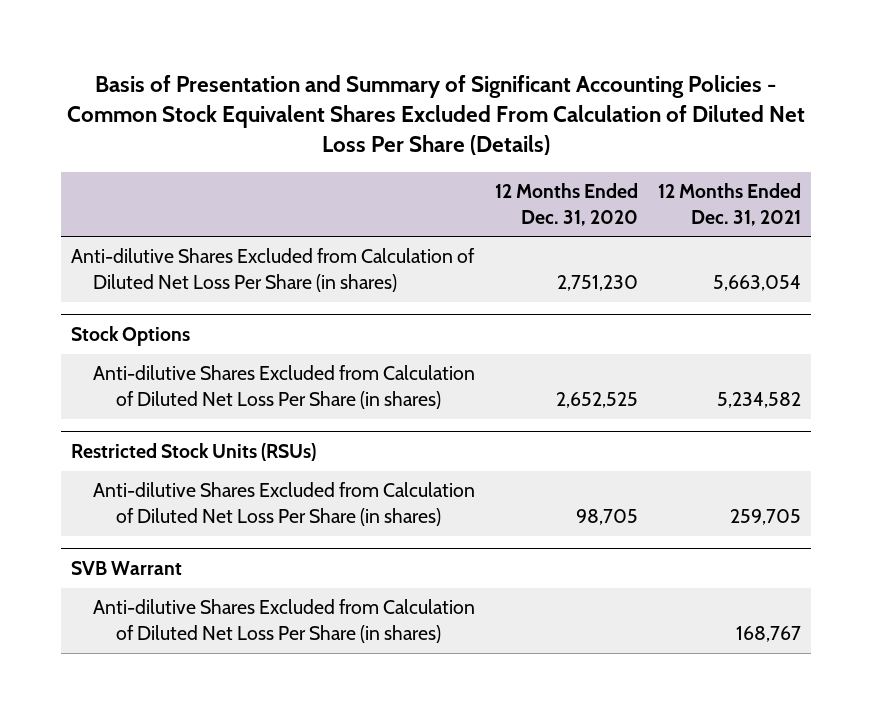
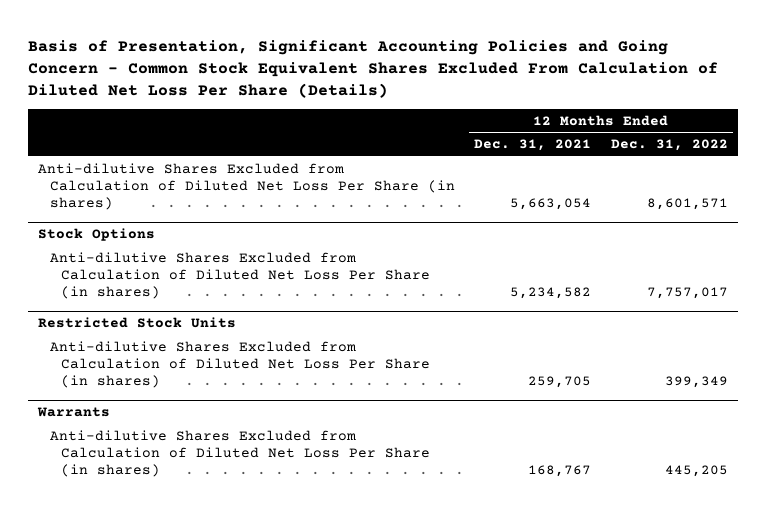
- Basis of Presentation and Summary of Significant Accounting Policies - Common Stock Equivalent Shares Excluded From Calculation of Diluted Net Loss Per Share (Details)
+ Basis of Presentation, Significant Accounting Policies and Going Concern - Common Stock Equivalent Shares Excluded From Calculation of Diluted Net Loss Per Share (Details)
- | 12 Months Ended Dec. 31, 2020 | 12 Months Ended Dec. 31, 2021
+ | 12 Months Ended Dec. 31, 2021 | 12 Months Ended Dec. 31, 2022
- Restricted Stock Units (RSUs)
+ Restricted Stock Units
- SVB Warrant
+ Warrants

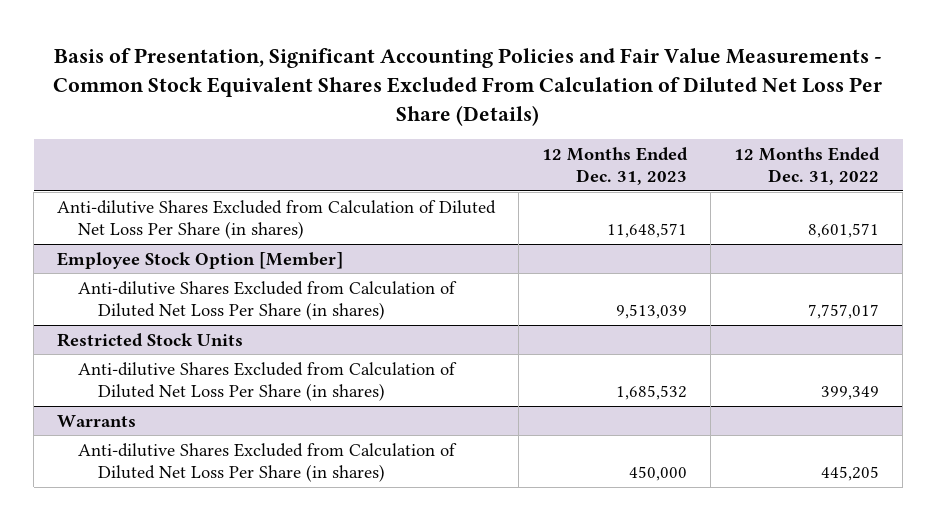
- Basis of Presentation, Significant Accounting Policies and Going Concern - Common Stock Equivalent Shares Excluded From Calculation of Diluted Net Loss Per Share (Details)
+ Basis of Presentation, Significant Accounting Policies and Fair Value Measurements - Common Stock Equivalent Shares Excluded From Calculation of Diluted Net Loss Per Share (Details)
- | 12 Months Ended Dec. 31, 2021 | 12 Months Ended Dec. 31, 2022
+ | 12 Months Ended Dec. 31, 2023 | 12 Months Ended Dec. 31, 2022
- Stock Options
+ Employee Stock Option [Member]

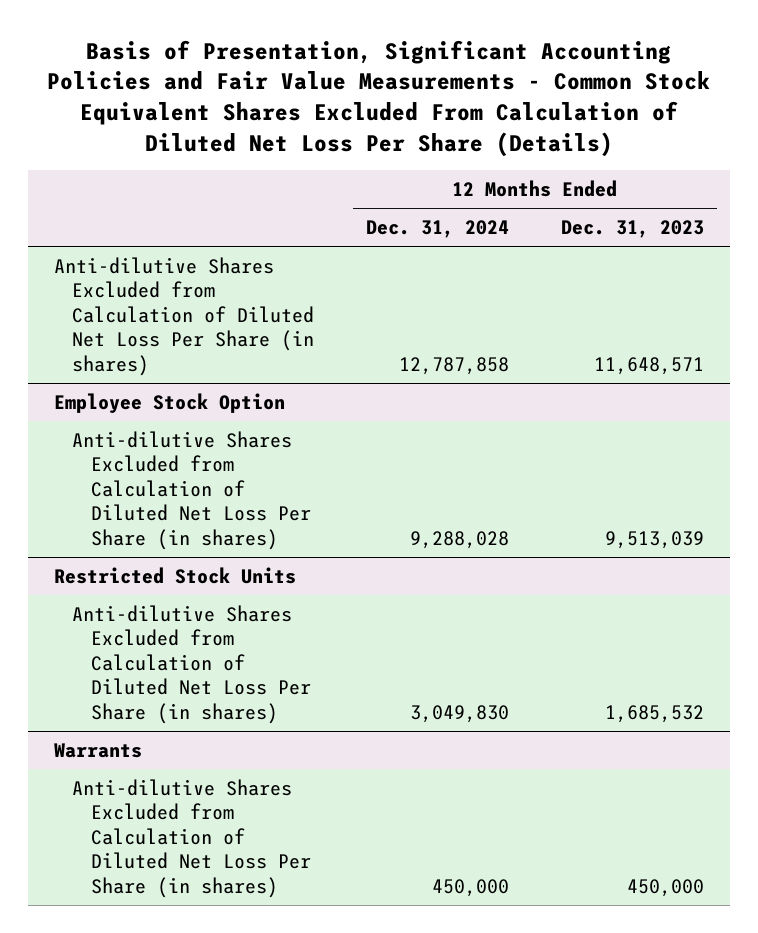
- | 12 Months Ended Dec. 31, 2023 | 12 Months Ended Dec. 31, 2022
+ | 12 Months Ended Dec. 31, 2024 | 12 Months Ended Dec. 31, 2023
- Employee Stock Option [Member]
+ Employee Stock Option

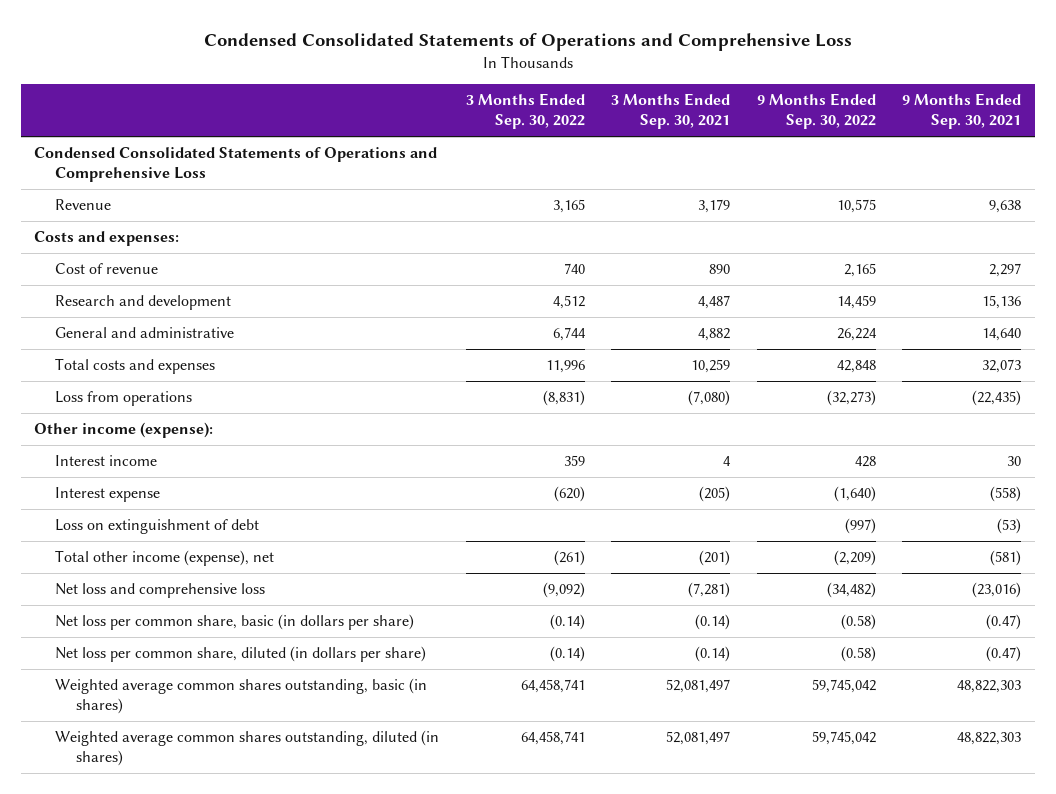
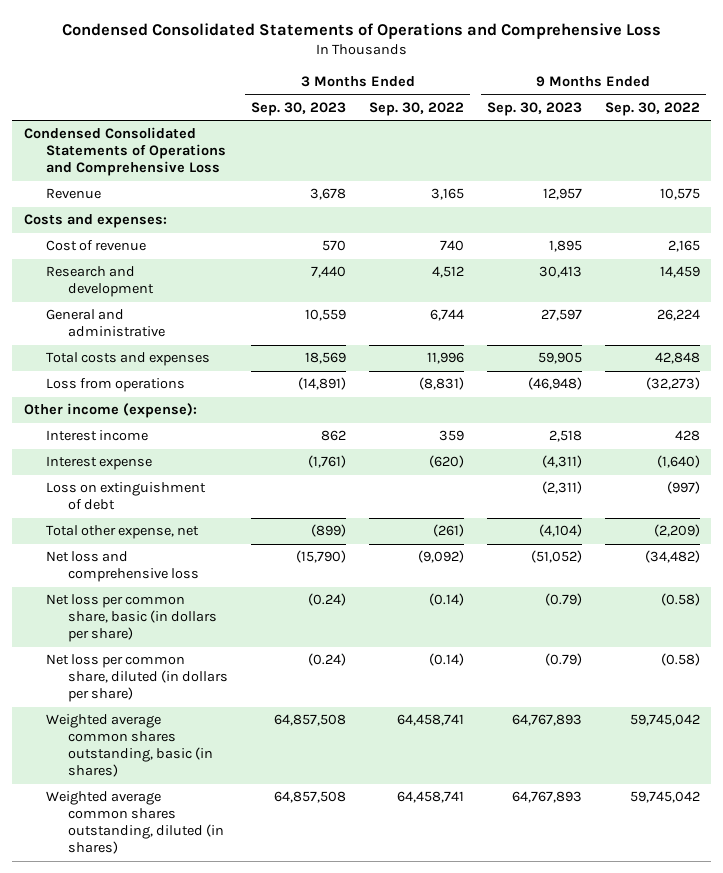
- | 3 Months Ended Sep. 30, 2022 | 3 Months Ended Sep. 30, 2021 | 9 Months Ended Sep. 30, 2022 | 9 Months Ended Sep. 30, 2021
+ | 3 Months Ended Sep. 30, 2023 | 3 Months Ended Sep. 30, 2022 | 9 Months Ended Sep. 30, 2023 | 9 Months Ended Sep. 30, 2022
- Total other income (expense), net | (261) | (201) | (2,209) | (581)
+ Total other expense, net | (899) | (261) | (4,104) | (2,209)

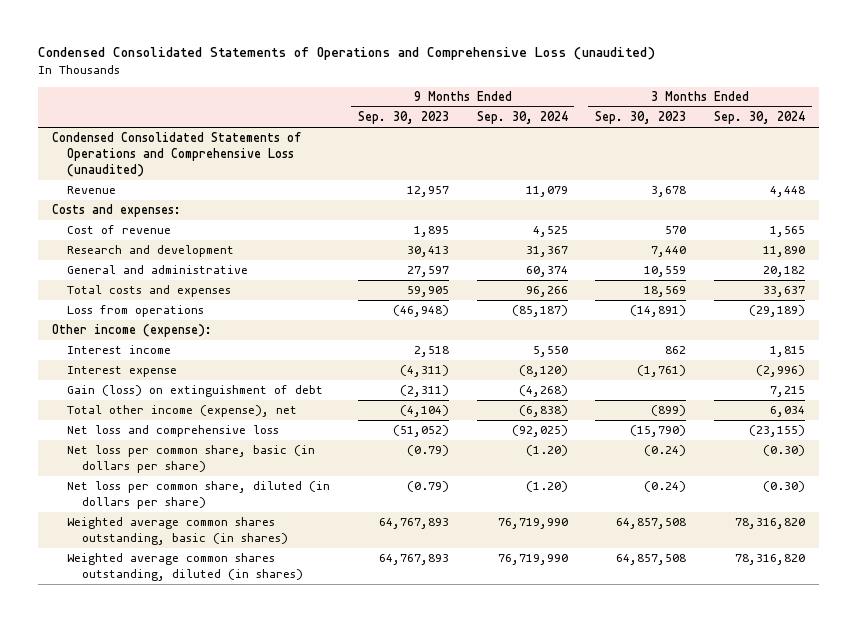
- Condensed Consolidated Statements of Operations and Comprehensive Loss
+ Condensed Consolidated Statements of Operations and Comprehensive Loss (unaudited)
- | 3 Months Ended Sep. 30, 2023 | 3 Months Ended Sep. 30, 2022 | 9 Months Ended Sep. 30, 2023 | 9 Months Ended Sep. 30, 2022
+ | 9 Months Ended Sep. 30, 2023 | 9 Months Ended Sep. 30, 2024 | 3 Months Ended Sep. 30, 2023 | 3 Months Ended Sep. 30, 2024
- Condensed Consolidated Statements of Operations and Comprehensive Loss
+ Condensed Consolidated Statements of Operations and Comprehensive Loss (unaudited)
- Loss on extinguishment of debt | | | (2,311) | (997)
- Total other expense, net | (899) | (261) | (4,104) | (2,209)
+ Gain (loss) on extinguishment of debt | (2,311) | (4,268) | | 7,215
+ Total other income (expense), net | (4,104) | (6,838) | (899) | 6,034

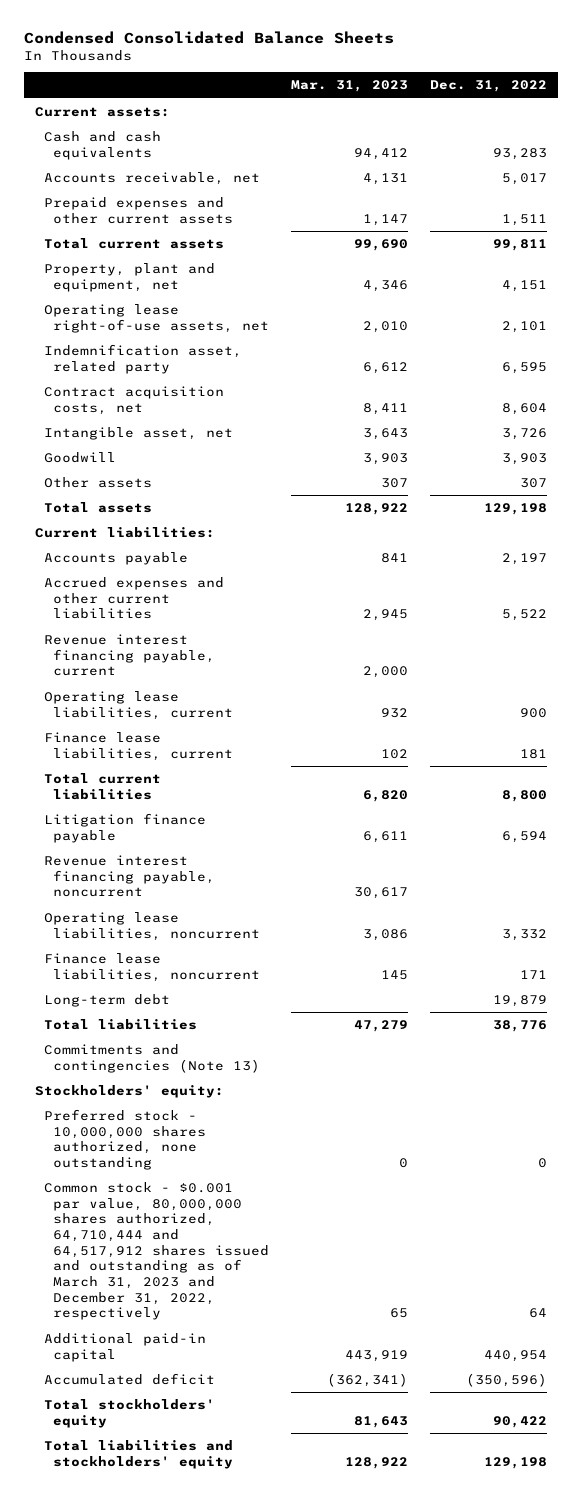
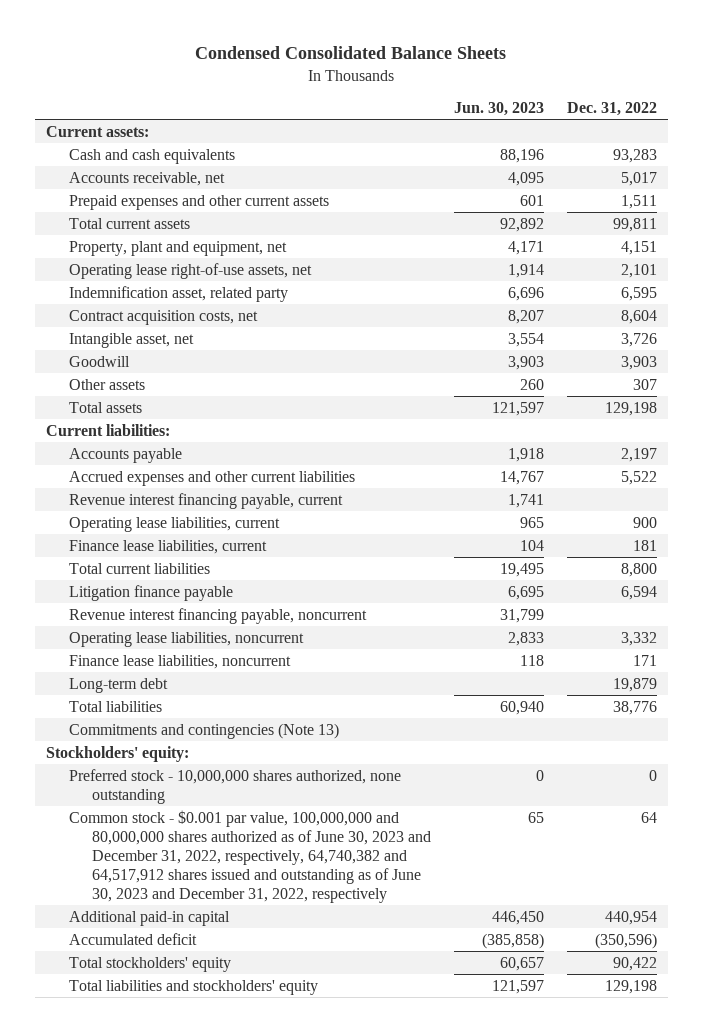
- | Mar. 31, 2023 | Dec. 31, 2022
+ | Jun. 30, 2023 | Dec. 31, 2022
- Common stock - $0.001 par value, 80,000,000 shares authorized, 64,710,444 and 64,517,912 shares issued and outstanding as of March 31, 2023 and December 31, 2022, respectively | 65 | 64
+ Common stock - $0.001 par value, 100,000,000 and 80,000,000 shares authorized as of June 30, 2023 and December 31, 2022, respectively, 64,740,382 and 64,517,912 shares issued and outstanding as of June 30, 2023 and December 31, 2022, respectively | 65 | 64

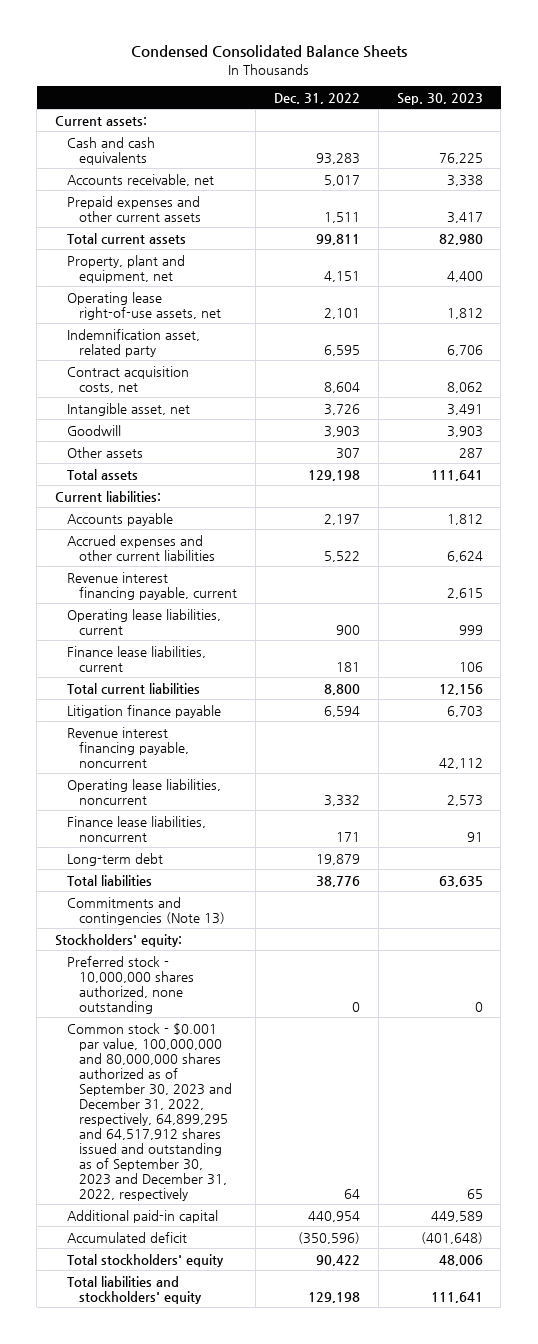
- | Jun. 30, 2023 | Dec. 31, 2022
+ | Dec. 31, 2022 | Sep. 30, 2023
- Common stock - $0.001 par value, 100,000,000 and 80,000,000 shares authorized as of June 30, 2023 and December 31, 2022, respectively, 64,740,382 and 64,517,912 shares issued and outstanding as of June 30, 2023 and December 31, 2022, respectively | 65 | 64
+ Common stock - $0.001 par value, 100,000,000 and 80,000,000 shares authorized as of September 30, 2023 and December 31, 2022, respectively, 64,899,295 and 64,517,912 shares issued and outstanding as of September 30, 2023 and December 31, 2022, respectively | 64 | 65

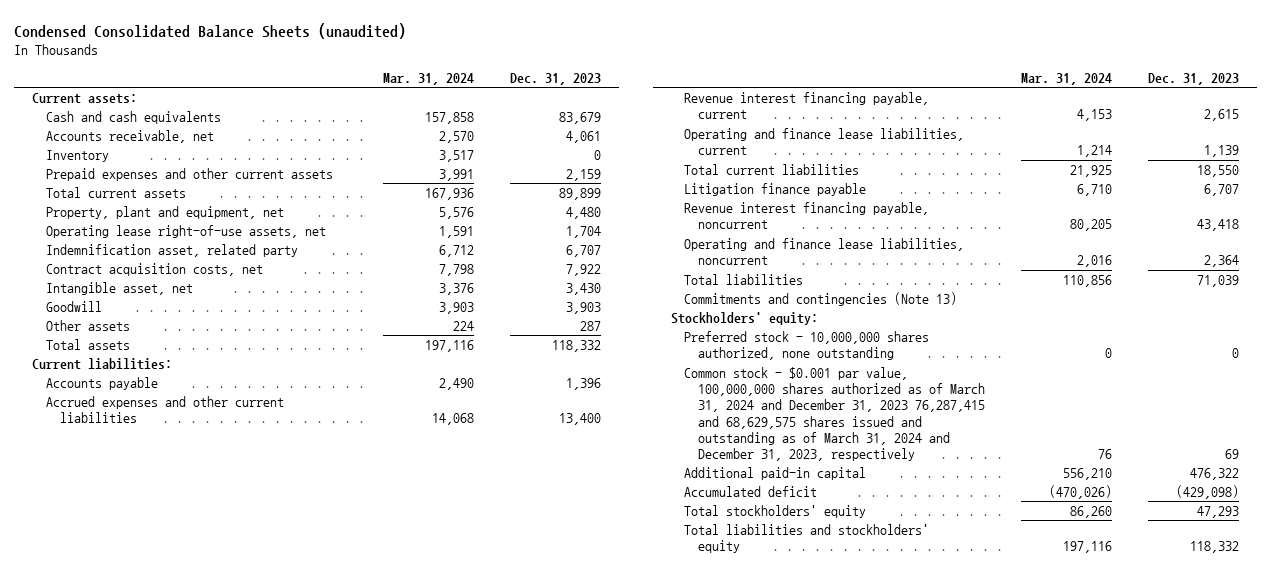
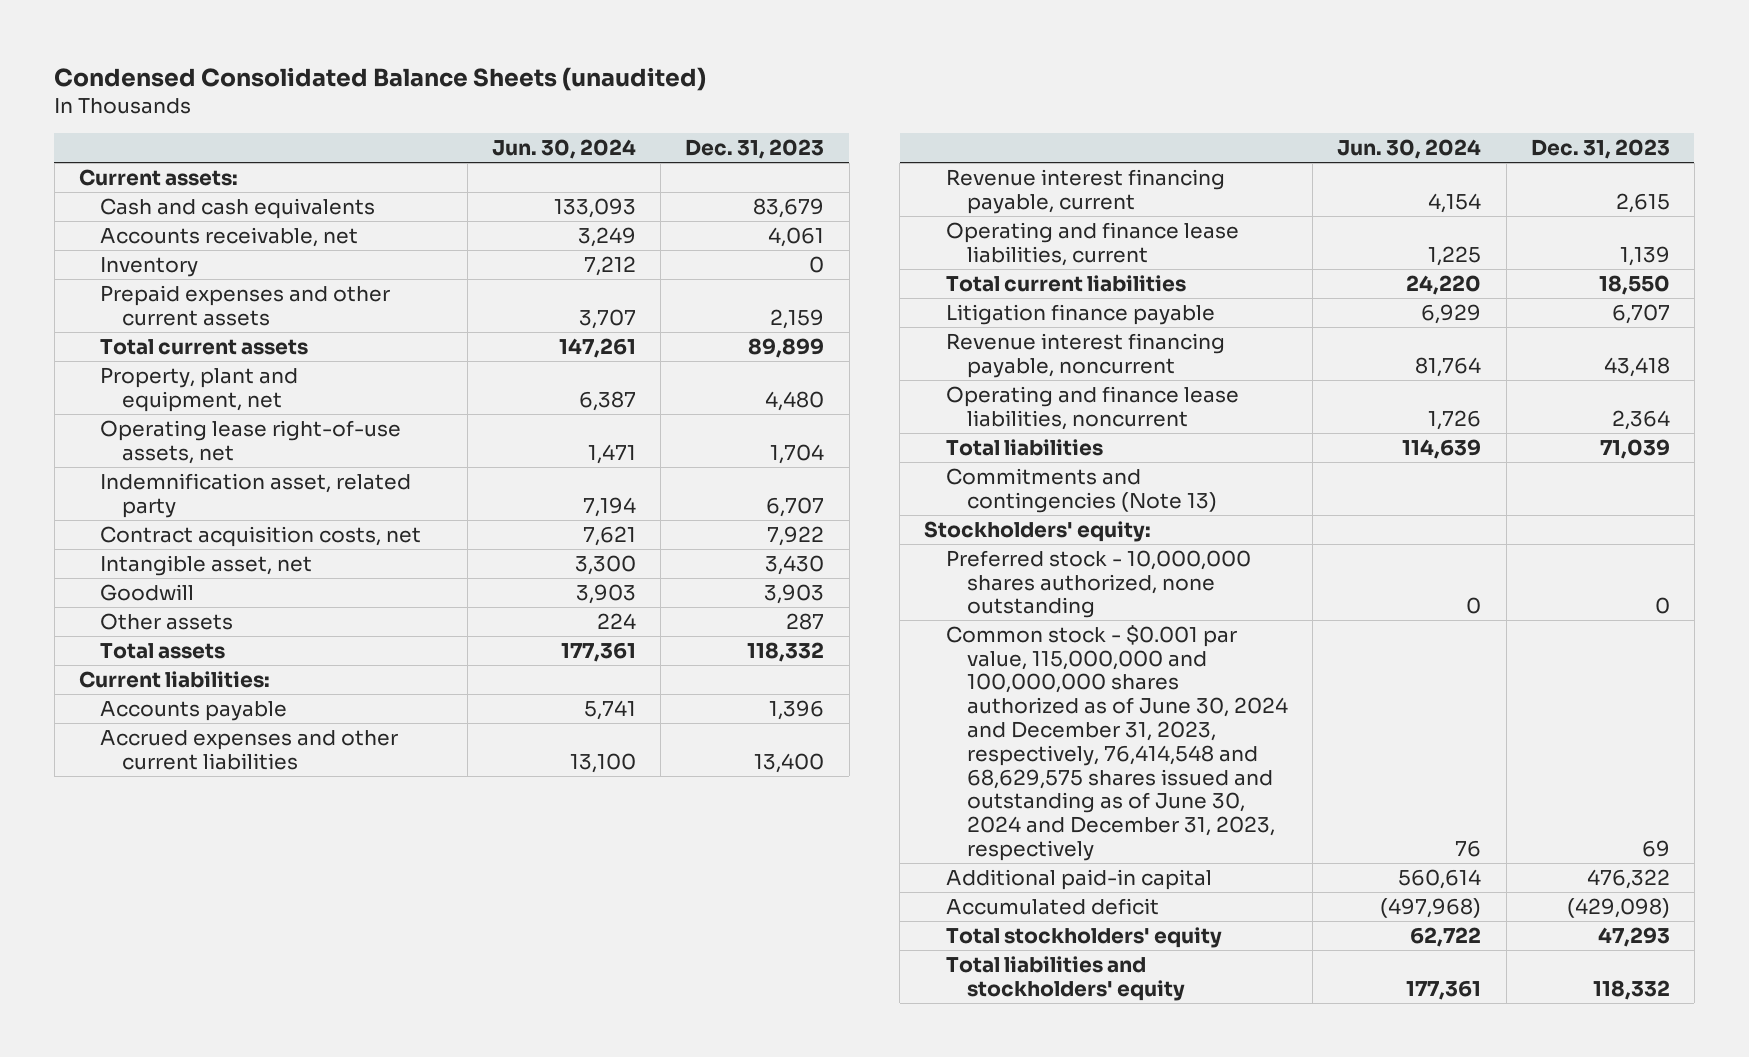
- | Mar. 31, 2024 | Dec. 31, 2023
+ | Jun. 30, 2024 | Dec. 31, 2023
- Common stock - $0.001 par value, 100,000,000 shares authorized as of March 31, 2024 and December 31, 2023 76,287,415 and 68,629,575 shares issued and outstanding as of March 31, 2024 and December 31, 2023, respectively | 76 | 69
+ Common stock - $0.001 par value, 115,000,000 and 100,000,000 shares authorized as of June 30, 2024 and December 31, 2023, respectively, 76,414,548 and 68,629,575 shares issued and outstanding as of June 30, 2024 and December 31, 2023, respectively | 76 | 69

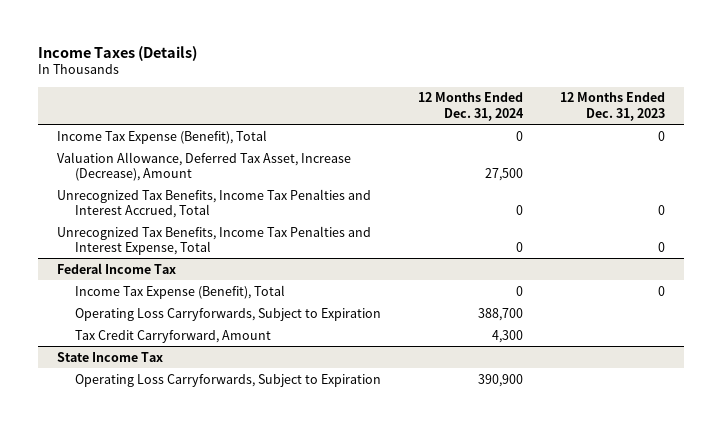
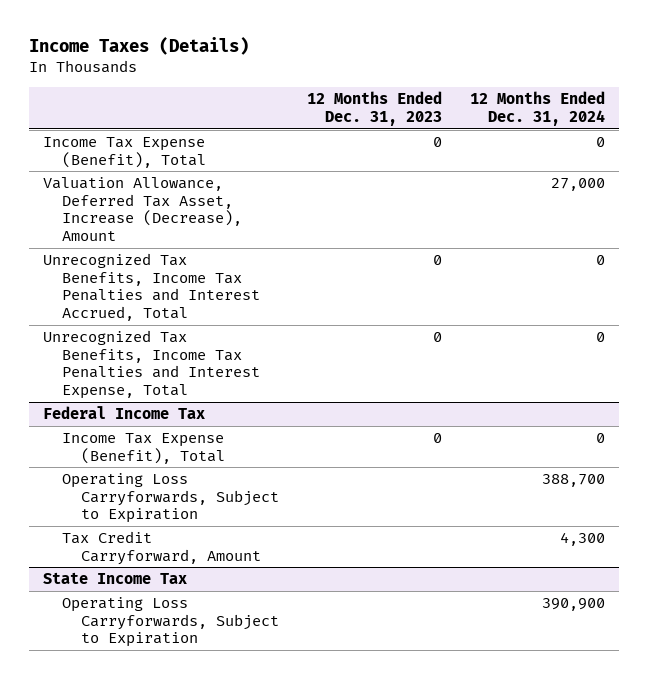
- | 12 Months Ended Dec. 31, 2024 | 12 Months Ended Dec. 31, 2023
+ | 12 Months Ended Dec. 31, 2023 | 12 Months Ended Dec. 31, 2024
- Valuation Allowance, Deferred Tax Asset, Increase (Decrease), Amount | 27,500 |
+ Valuation Allowance, Deferred Tax Asset, Increase (Decrease), Amount | | 27,000

